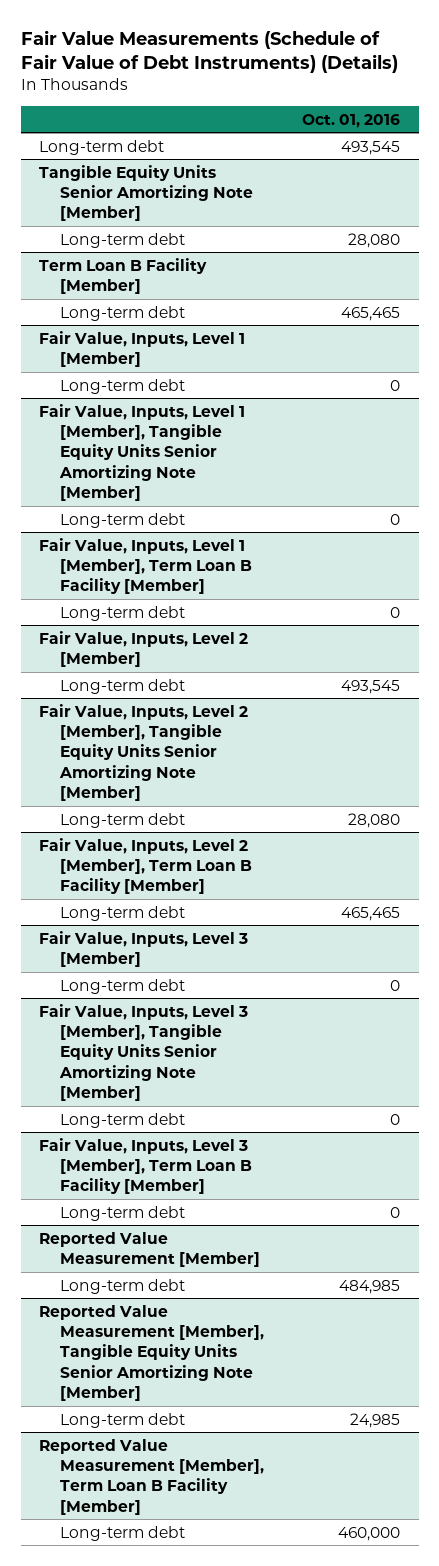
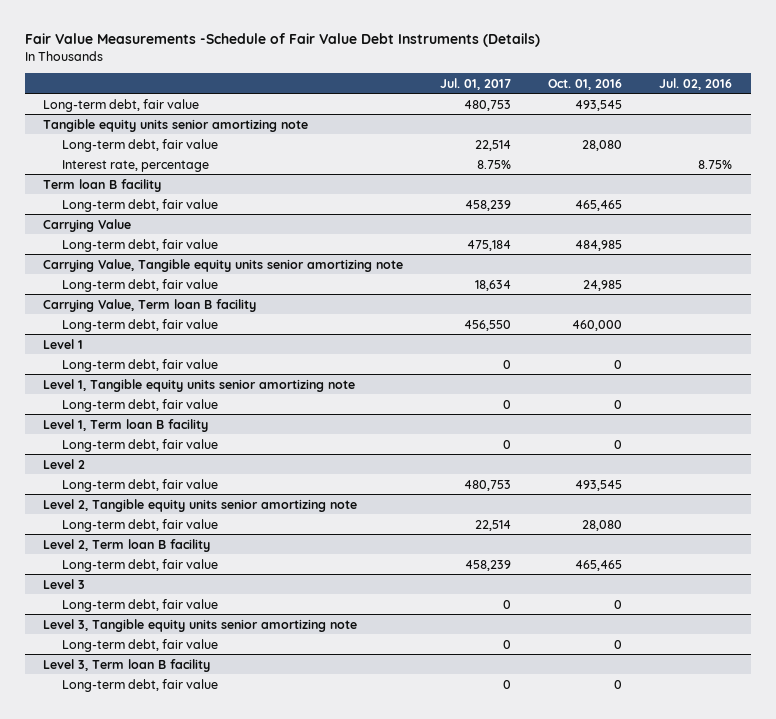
- Fair Value Measurements (Schedule of Fair Value of Debt Instruments) (Details)
+ Fair Value Measurements -Schedule of Fair Value Debt Instruments (Details)
- | Oct. 01, 2016
+ | Jul. 01, 2017 | Oct. 01, 2016 | Jul. 02, 2016
- Long-term debt | 493,545
- Tangible Equity Units Senior Amortizing Note [Member]
- Long-term debt | 28,080
- Term Loan B Facility [Member]
- Long-term debt | 465,465
- Fair Value, Inputs, Level 1 [Member]
- Long-term debt | 0
- Fair Value, Inputs, Level 1 [Member], Tangible Equity Units Senior Amortizing Note [Member]
- Long-term debt | 0
- Fair Value, Inputs, Level 1 [Member], Term Loan B Facility [Member]
- Long-term debt | 0
- Fair Value, Inputs, Level 2 [Member]
- Long-term debt | 493,545
- Fair Value, Inputs, Level 2 [Member], Tangible Equity Units Senior Amortizing Note [Member]
- Long-term debt | 28,080
- Fair Value, Inputs, Level 2 [Member], Term Loan B Facility [Member]
- Long-term debt | 465,465
- Fair Value, Inputs, Level 3 [Member]
- Long-term debt | 0
- Fair Value, Inputs, Level 3 [Member], Tangible Equity Units Senior Amortizing Note [Member]
- Long-term debt | 0
- Fair Value, Inputs, Level 3 [Member], Term Loan B Facility [Member]
- Long-term debt | 0
- Reported Value Measurement [Member]
- Long-term debt | 484,985
- Reported Value Measurement [Member], Tangible Equity Units Senior Amortizing Note [Member]
- Long-term debt | 24,985
- Reported Value Measurement [Member], Term Loan B Facility [Member]
- Long-term debt | 460,000
+ Long-term debt, fair value | 480,753 | 493,545 |
+ Tangible equity units senior amortizing note
+ Long-term debt, fair value | 22,514 | 28,080 |
+ Interest rate, percentage | 8.75% | | 8.75%
+ Term loan B facility
+ Long-term debt, fair value | 458,239 | 465,465 |
+ Carrying Value
+ Long-term debt, fair value | 475,184 | 484,985 |
+ Carrying Value, Tangible equity units senior amortizing note
+ Long-term debt, fair value | 18,634 | 24,985 |
+ Carrying Value, Term loan B facility
+ Long-term debt, fair value | 456,550 | 460,000 |
+ Level 1
+ Long-term debt, fair value | 0 | 0 |
+ Level 1, Tangible equity units senior amortizing note
+ Long-term debt, fair value | 0 | 0 |
+ Level 1, Term loan B facility
+ Long-term debt, fair value | 0 | 0 |
+ Level 2
+ Long-term debt, fair value | 480,753 | 493,545 |
+ Level 2, Tangible equity units senior amortizing note
+ Long-term debt, fair value | 22,514 | 28,080 |
+ Level 2, Term loan B facility
+ Long-term debt, fair value | 458,239 | 465,465 |
+ Level 3
+ Long-term debt, fair value | 0 | 0 |
+ Level 3, Tangible equity units senior amortizing note
+ Long-term debt, fair value | 0 | 0 |
+ Level 3, Term loan B facility
+ Long-term debt, fair value | 0 | 0 |

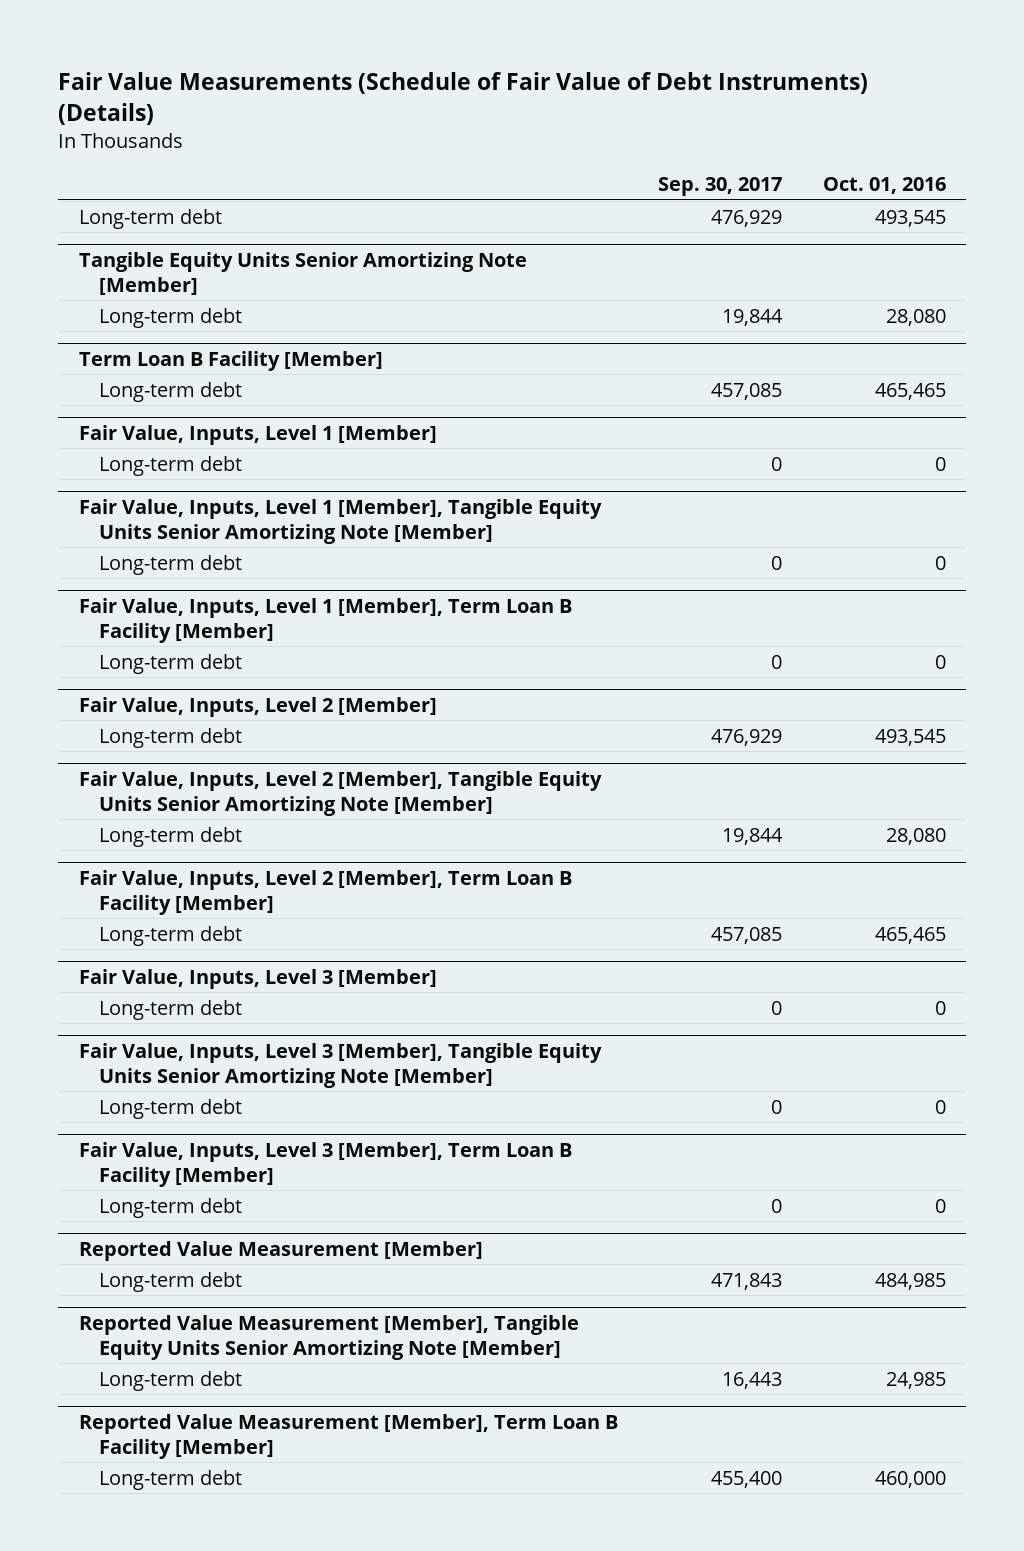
- Fair Value Measurements -Schedule of Fair Value Debt Instruments (Details)
+ Fair Value Measurements (Schedule of Fair Value of Debt Instruments) (Details)
- | Jul. 01, 2017 | Oct. 01, 2016 | Jul. 02, 2016
+ | Sep. 30, 2017 | Oct. 01, 2016
- Long-term debt, fair value | 480,753 | 493,545 |
- Tangible equity units senior amortizing note
- Long-term debt, fair value | 22,514 | 28,080 |
- Interest rate, percentage | 8.75% | | 8.75%
- Term loan B facility
- Long-term debt, fair value | 458,239 | 465,465 |
- Carrying Value
- Long-term debt, fair value | 475,184 | 484,985 |
- Carrying Value, Tangible equity units senior amortizing note
- Long-term debt, fair value | 18,634 | 24,985 |
- Carrying Value, Term loan B facility
- Long-term debt, fair value | 456,550 | 460,000 |
- Level 1
- Long-term debt, fair value | 0 | 0 |
- Level 1, Tangible equity units senior amortizing note
- Long-term debt, fair value | 0 | 0 |
- Level 1, Term loan B facility
- Long-term debt, fair value | 0 | 0 |
- Level 2
- Long-term debt, fair value | 480,753 | 493,545 |
- Level 2, Tangible equity units senior amortizing note
- Long-term debt, fair value | 22,514 | 28,080 |
- Level 2, Term loan B facility
- Long-term debt, fair value | 458,239 | 465,465 |
- Level 3
- Long-term debt, fair value | 0 | 0 |
- Level 3, Tangible equity units senior amortizing note
- Long-term debt, fair value | 0 | 0 |
- Level 3, Term loan B facility
- Long-term debt, fair value | 0 | 0 |
+ Long-term debt | 476,929 | 493,545
+ Tangible Equity Units Senior Amortizing Note [Member]
+ Long-term debt | 19,844 | 28,080
+ Term Loan B Facility [Member]
+ Long-term debt | 457,085 | 465,465
+ Fair Value, Inputs, Level 1 [Member]
+ Long-term debt | 0 | 0
+ Fair Value, Inputs, Level 1 [Member], Tangible Equity Units Senior Amortizing Note [Member]
+ Long-term debt | 0 | 0
+ Fair Value, Inputs, Level 1 [Member], Term Loan B Facility [Member]
+ Long-term debt | 0 | 0
+ Fair Value, Inputs, Level 2 [Member]
+ Long-term debt | 476,929 | 493,545
+ Fair Value, Inputs, Level 2 [Member], Tangible Equity Units Senior Amortizing Note [Member]
+ Long-term debt | 19,844 | 28,080
+ Fair Value, Inputs, Level 2 [Member], Term Loan B Facility [Member]
+ Long-term debt | 457,085 | 465,465
+ Fair Value, Inputs, Level 3 [Member]
+ Long-term debt | 0 | 0
+ Fair Value, Inputs, Level 3 [Member], Tangible Equity Units Senior Amortizing Note [Member]
+ Long-term debt | 0 | 0
+ Fair Value, Inputs, Level 3 [Member], Term Loan B Facility [Member]
+ Long-term debt | 0 | 0
+ Reported Value Measurement [Member]
+ Long-term debt | 471,843 | 484,985
+ Reported Value Measurement [Member], Tangible Equity Units Senior Amortizing Note [Member]
+ Long-term debt | 16,443 | 24,985
+ Reported Value Measurement [Member], Term Loan B Facility [Member]
+ Long-term debt | 455,400 | 460,000

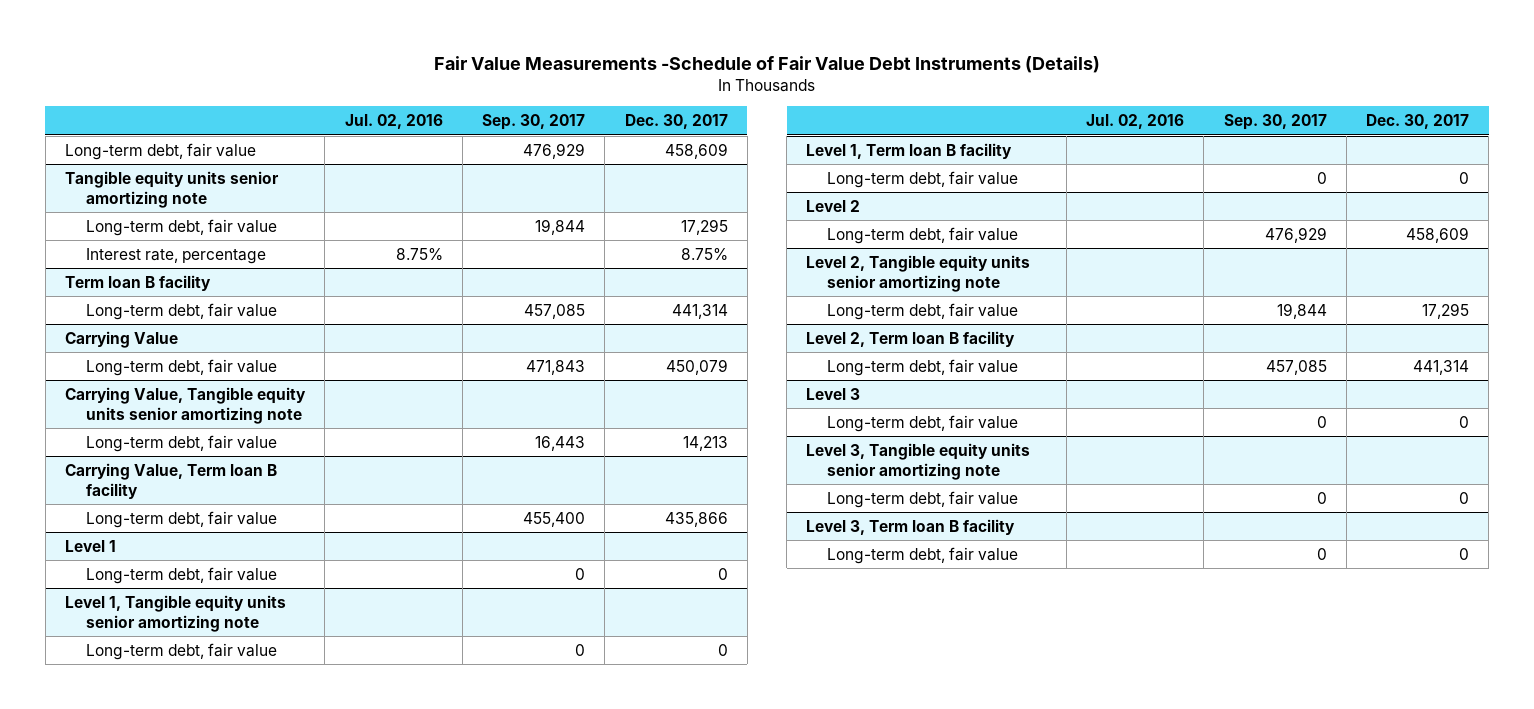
- Fair Value Measurements (Schedule of Fair Value of Debt Instruments) (Details)
+ Fair Value Measurements -Schedule of Fair Value Debt Instruments (Details)
- | Sep. 30, 2017 | Oct. 01, 2016
+ | Jul. 02, 2016 | Sep. 30, 2017 | Dec. 30, 2017
- Long-term debt | 476,929 | 493,545
- Tangible Equity Units Senior Amortizing Note [Member]
- Long-term debt | 19,844 | 28,080
- Term Loan B Facility [Member]
- Long-term debt | 457,085 | 465,465
- Fair Value, Inputs, Level 1 [Member]
- Long-term debt | 0 | 0
- Fair Value, Inputs, Level 1 [Member], Tangible Equity Units Senior Amortizing Note [Member]
- Long-term debt | 0 | 0
- Fair Value, Inputs, Level 1 [Member], Term Loan B Facility [Member]
- Long-term debt | 0 | 0
- Fair Value, Inputs, Level 2 [Member]
- Long-term debt | 476,929 | 493,545
- Fair Value, Inputs, Level 2 [Member], Tangible Equity Units Senior Amortizing Note [Member]
- Long-term debt | 19,844 | 28,080
- Fair Value, Inputs, Level 2 [Member], Term Loan B Facility [Member]
- Long-term debt | 457,085 | 465,465
- Fair Value, Inputs, Level 3 [Member]
- Long-term debt | 0 | 0
- Fair Value, Inputs, Level 3 [Member], Tangible Equity Units Senior Amortizing Note [Member]
- Long-term debt | 0 | 0
- Fair Value, Inputs, Level 3 [Member], Term Loan B Facility [Member]
- Long-term debt | 0 | 0
- Reported Value Measurement [Member]
- Long-term debt | 471,843 | 484,985
- Reported Value Measurement [Member], Tangible Equity Units Senior Amortizing Note [Member]
- Long-term debt | 16,443 | 24,985
- Reported Value Measurement [Member], Term Loan B Facility [Member]
- Long-term debt | 455,400 | 460,000
+ Long-term debt, fair value | | 476,929 | 458,609
+ Tangible equity units senior amortizing note
+ Long-term debt, fair value | | 19,844 | 17,295
+ Interest rate, percentage | 8.75% | | 8.75%
+ Term loan B facility
+ Long-term debt, fair value | | 457,085 | 441,314
+ Carrying Value
+ Long-term debt, fair value | | 471,843 | 450,079
+ Carrying Value, Tangible equity units senior amortizing note
+ Long-term debt, fair value | | 16,443 | 14,213
+ Carrying Value, Term loan B facility
+ Long-term debt, fair value | | 455,400 | 435,866
+ Level 1
+ Long-term debt, fair value | | 0 | 0
+ Level 1, Tangible equity units senior amortizing note
+ Long-term debt, fair value | | 0 | 0
+ Level 1, Term loan B facility
+ Long-term debt, fair value | | 0 | 0
+ Level 2
+ Long-term debt, fair value | | 476,929 | 458,609
+ Level 2, Tangible equity units senior amortizing note
+ Long-term debt, fair value | | 19,844 | 17,295
+ Level 2, Term loan B facility
+ Long-term debt, fair value | | 457,085 | 441,314
+ Level 3
+ Long-term debt, fair value | | 0 | 0
+ Level 3, Tangible equity units senior amortizing note
+ Long-term debt, fair value | | 0 | 0
+ Level 3, Term loan B facility
+ Long-term debt, fair value | | 0 | 0

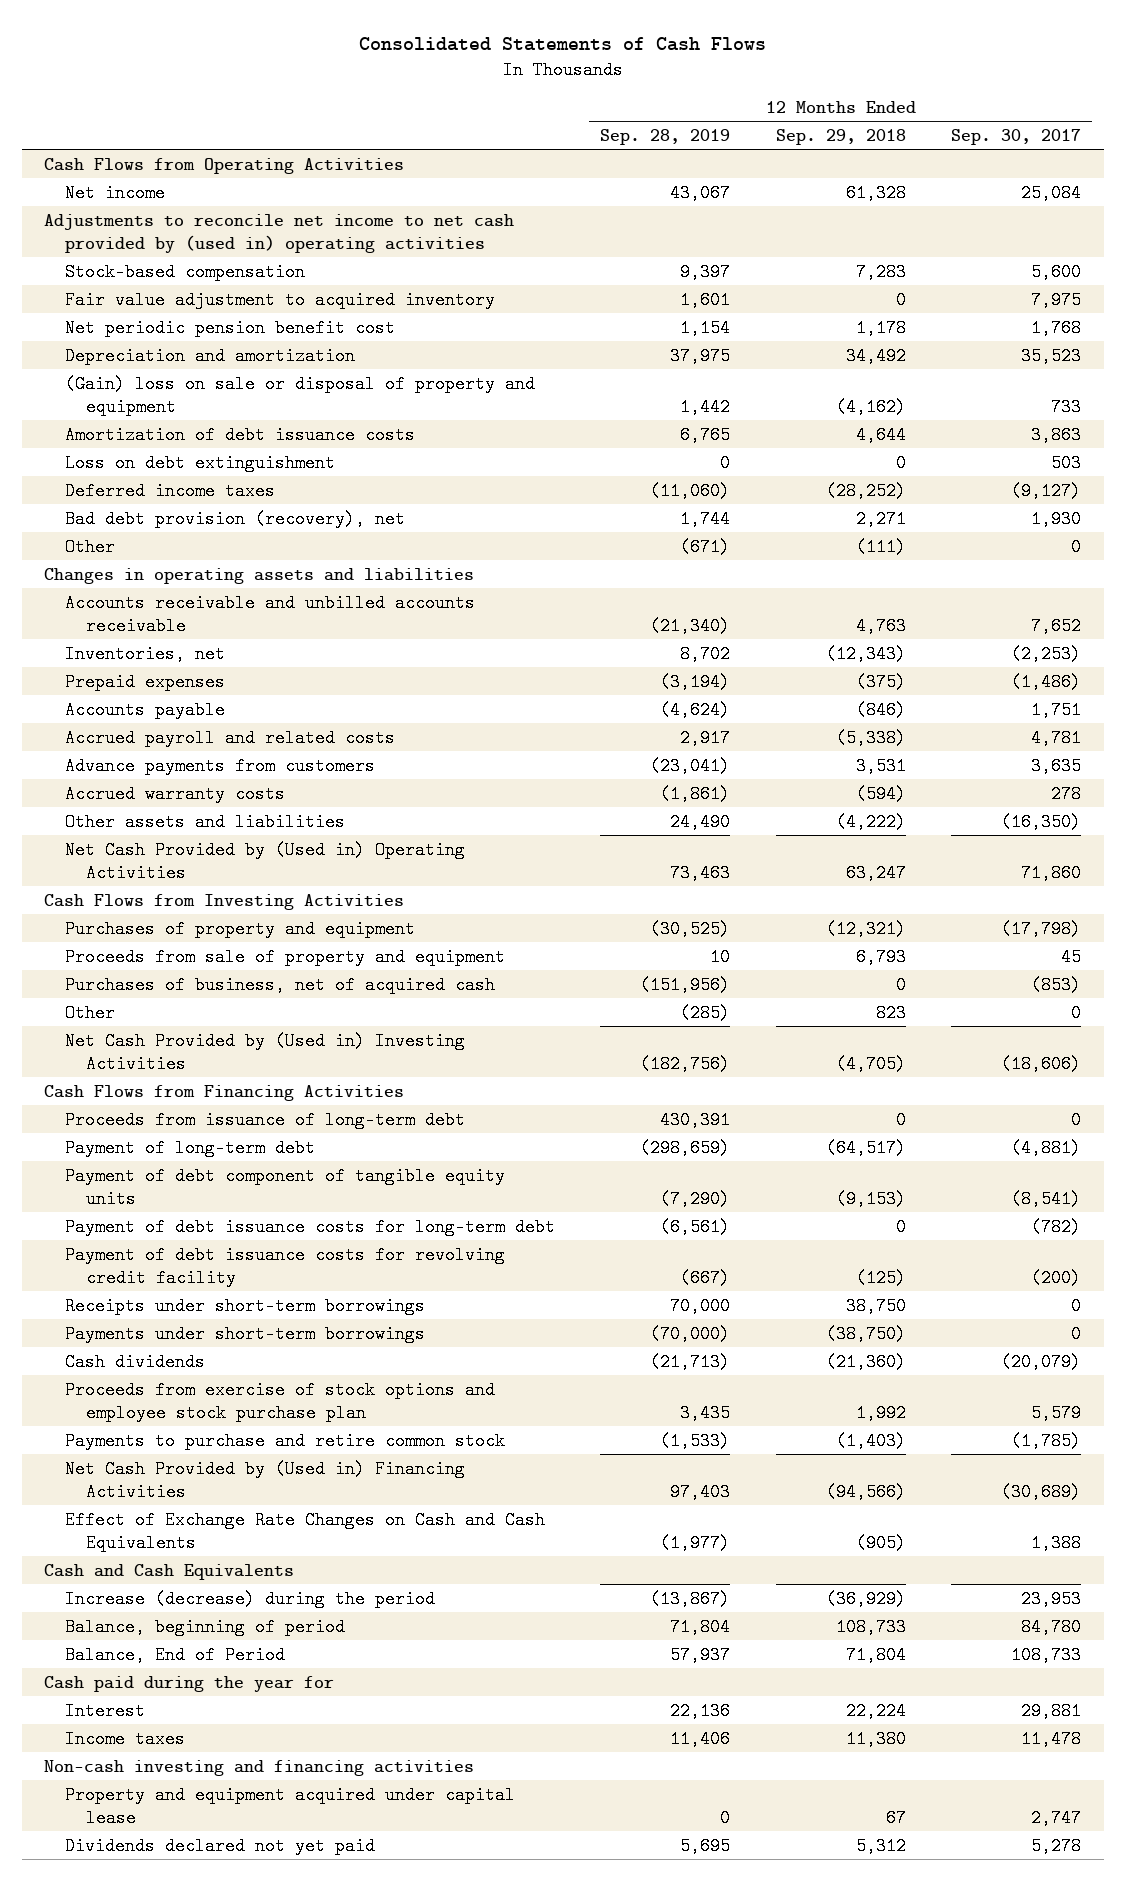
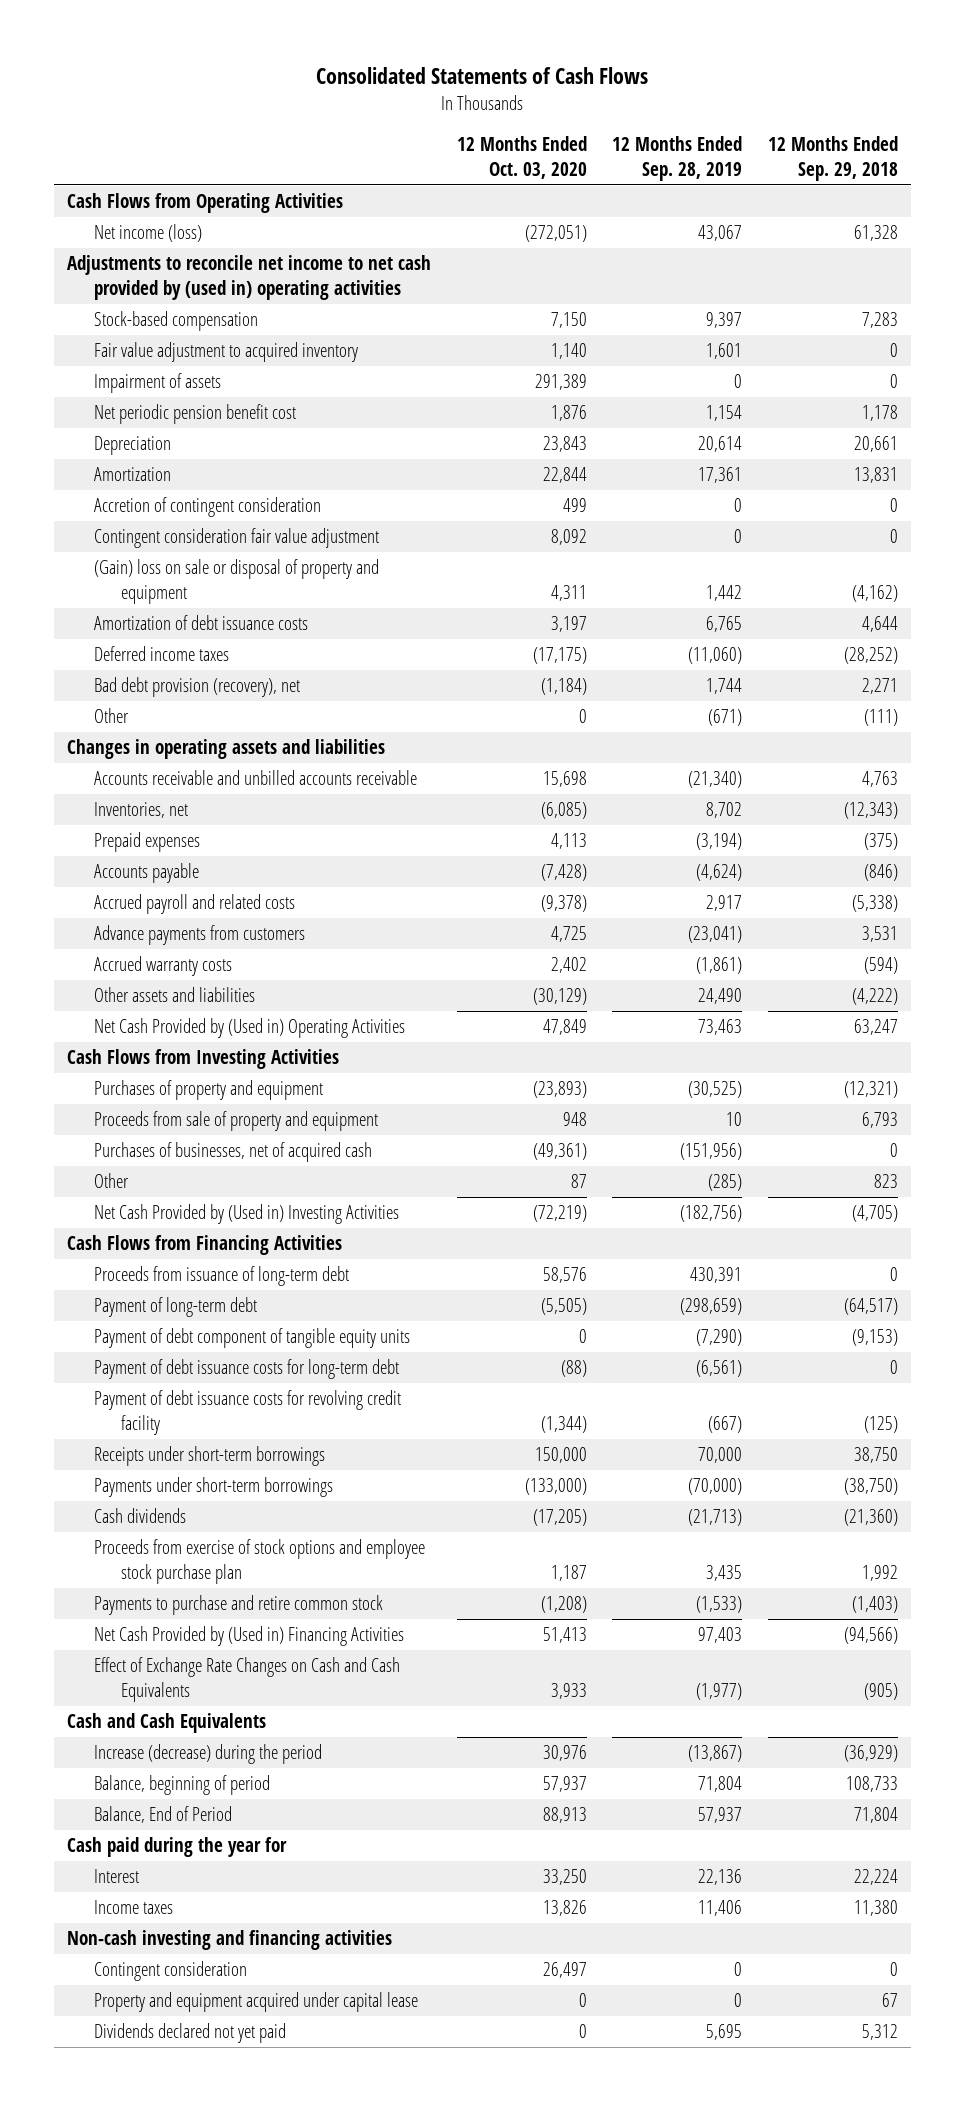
- | 12 Months Ended Sep. 28, 2019 | 12 Months Ended Sep. 29, 2018 | 12 Months Ended Sep. 30, 2017
+ | 12 Months Ended Oct. 03, 2020 | 12 Months Ended Sep. 28, 2019 | 12 Months Ended Sep. 29, 2018
- Net income | 43,067 | 61,328 | 25,084
+ Net income (loss) | (272,051) | 43,067 | 61,328
+ Impairment of assets | 291,389 | 0 | 0
- Depreciation and amortization | 37,975 | 34,492 | 35,523
+ Depreciation | 23,843 | 20,614 | 20,661
+ Amortization | 22,844 | 17,361 | 13,831
+ Accretion of contingent consideration | 499 | 0 | 0
+ Contingent consideration fair value adjustment | 8,092 | 0 | 0
- Loss on debt extinguishment | 0 | 0 | 503
- Purchases of business, net of acquired cash | (151,956) | 0 | (853)
+ Purchases of businesses, net of acquired cash | (49,361) | (151,956) | 0
+ Contingent consideration | 26,497 | 0 | 0

